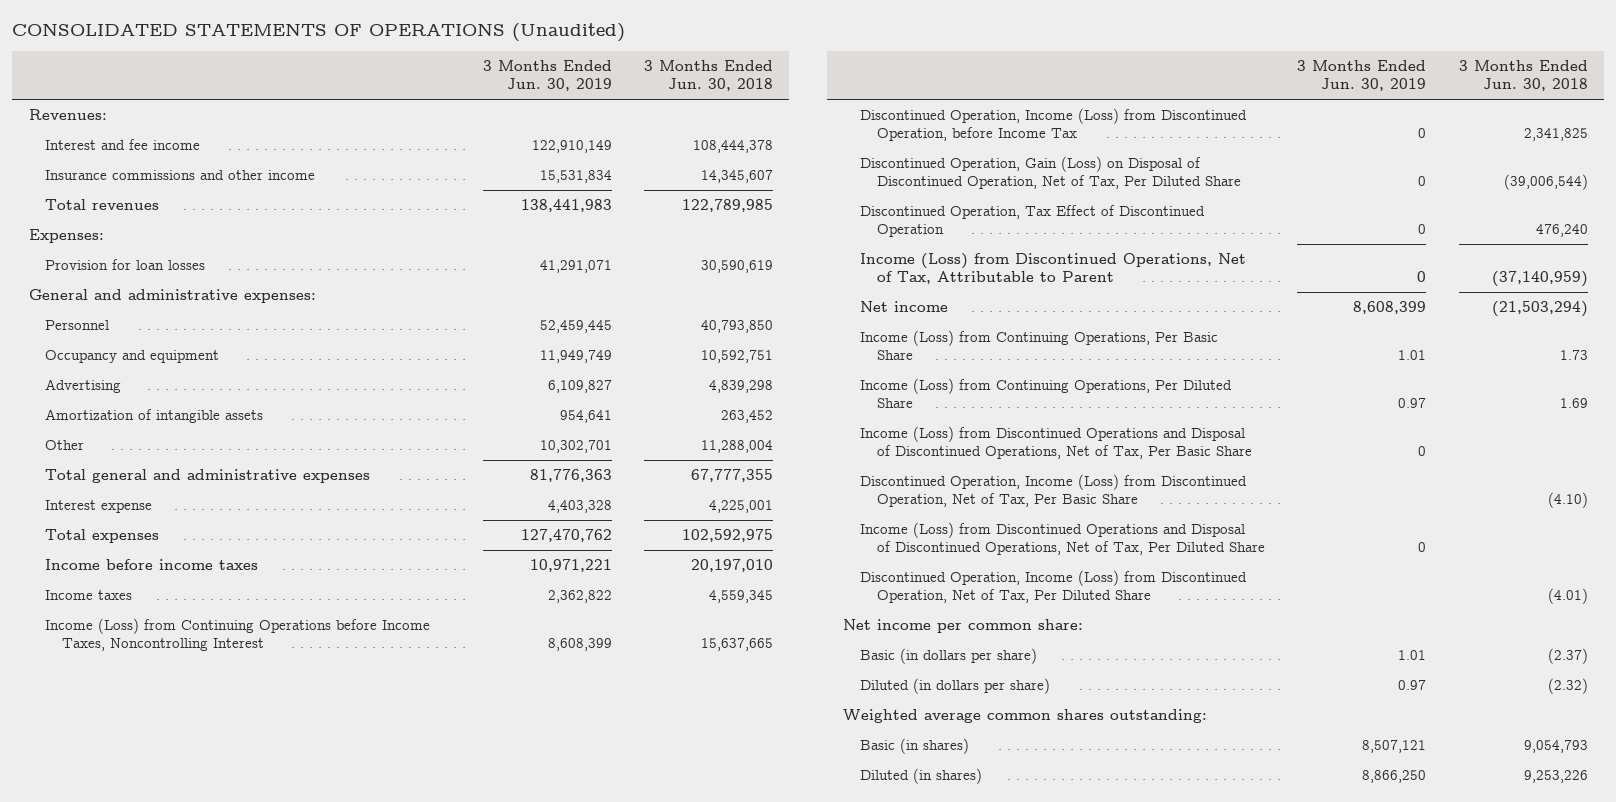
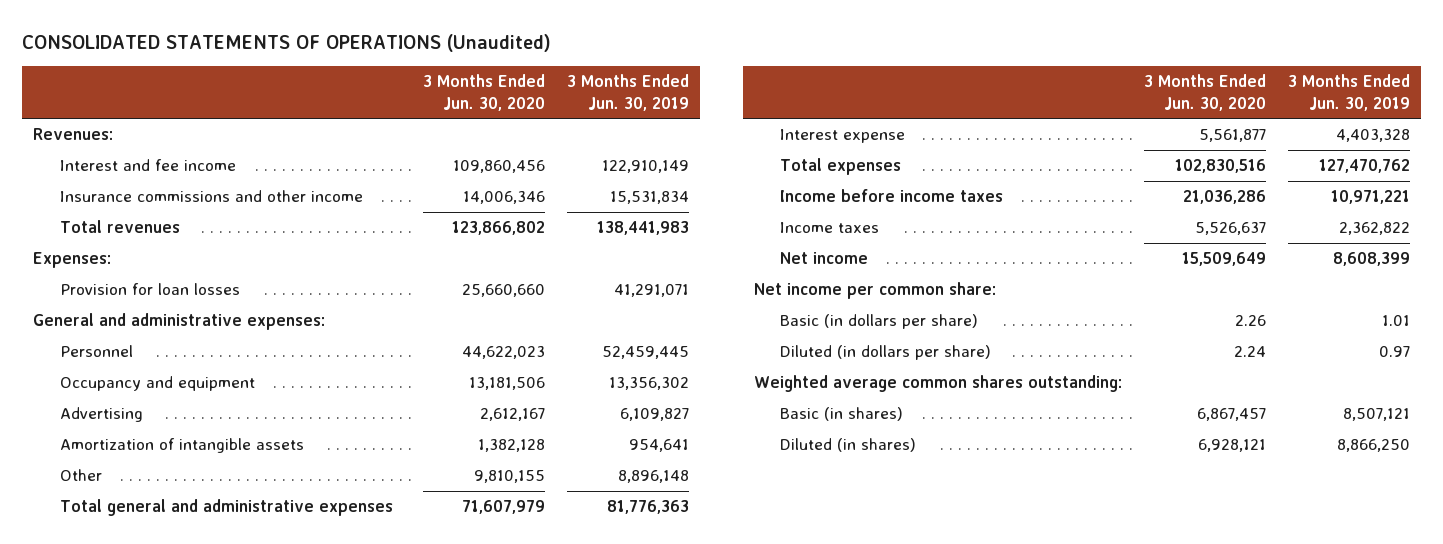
- | 3 Months Ended Jun. 30, 2019 | 3 Months Ended Jun. 30, 2018
+ | 3 Months Ended Jun. 30, 2020 | 3 Months Ended Jun. 30, 2019
- Occupancy and equipment | 11,949,749 | 10,592,751
+ Occupancy and equipment | 13,181,506 | 13,356,302
- Other | 10,302,701 | 11,288,004
+ Other | 9,810,155 | 8,896,148
- Income (Loss) from Continuing Operations before Income Taxes, Noncontrolling Interest | 8,608,399 | 15,637,665
- Discontinued Operation, Income (Loss) from Discontinued Operation, before Income Tax | 0 | 2,341,825
- Discontinued Operation, Gain (Loss) on Disposal of Discontinued Operation, Net of Tax, Per Diluted Share | 0 | (39,006,544)
- Discontinued Operation, Tax Effect of Discontinued Operation | 0 | 476,240
- Income (Loss) from Discontinued Operations, Net of Tax, Attributable to Parent | 0 | (37,140,959)
- Income (Loss) from Continuing Operations, Per Basic Share | 1.01 | 1.73
- Income (Loss) from Continuing Operations, Per Diluted Share | 0.97 | 1.69
- Income (Loss) from Discontinued Operations and Disposal of Discontinued Operations, Net of Tax, Per Basic Share | 0 |
- Discontinued Operation, Income (Loss) from Discontinued Operation, Net of Tax, Per Basic Share | | (4.10)
- Income (Loss) from Discontinued Operations and Disposal of Discontinued Operations, Net of Tax, Per Diluted Share | 0 |
- Discontinued Operation, Income (Loss) from Discontinued Operation, Net of Tax, Per Diluted Share | | (4.01)

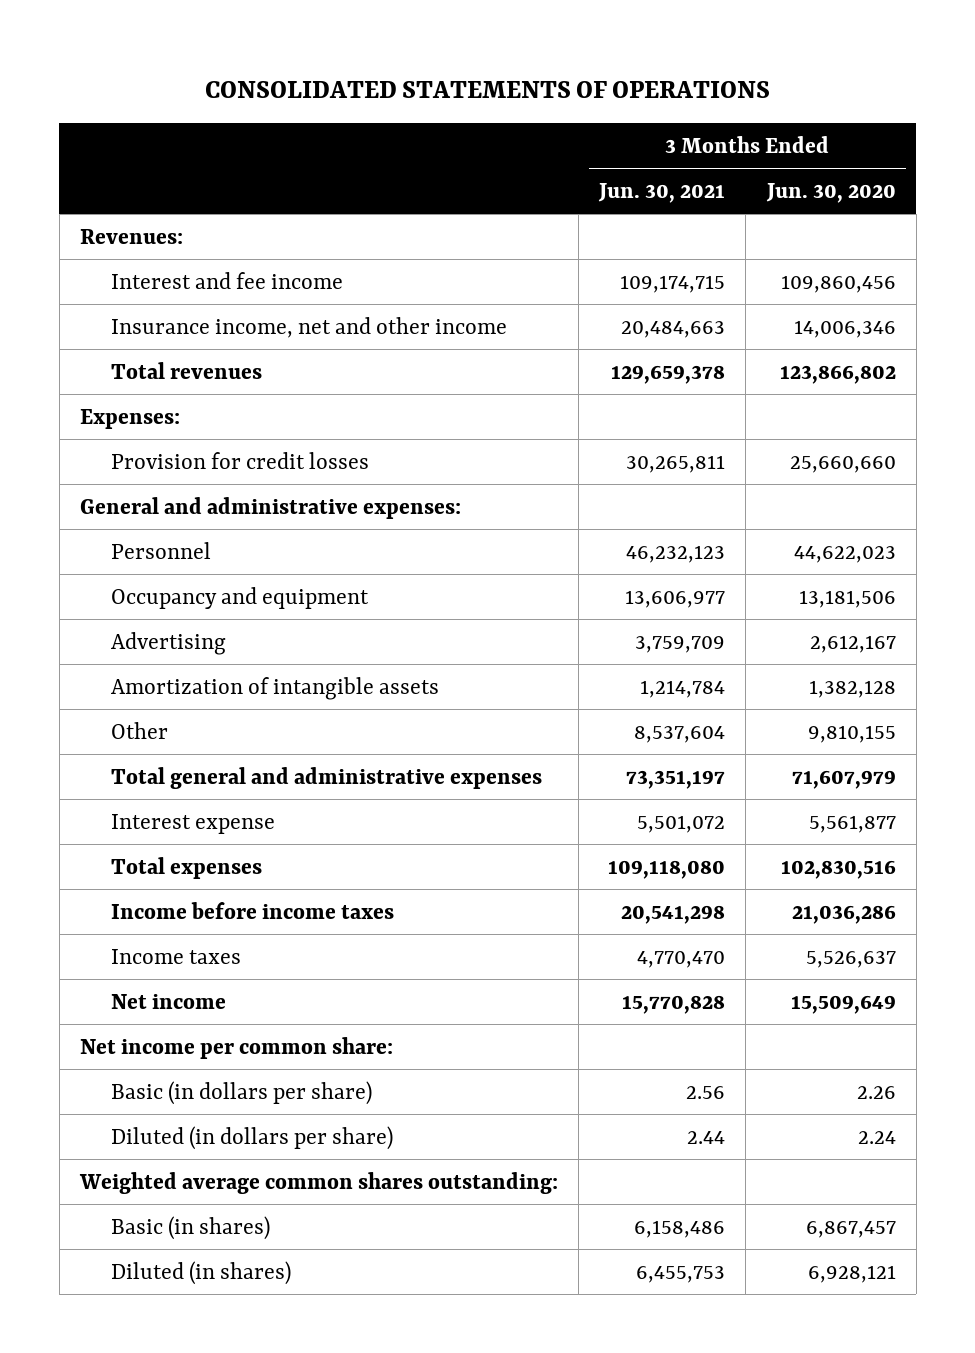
- CONSOLIDATED STATEMENTS OF OPERATIONS (Unaudited)
+ CONSOLIDATED STATEMENTS OF OPERATIONS
- | 3 Months Ended Jun. 30, 2020 | 3 Months Ended Jun. 30, 2019
+ | 3 Months Ended Jun. 30, 2021 | 3 Months Ended Jun. 30, 2020
- Insurance commissions and other income | 14,006,346 | 15,531,834
+ Insurance income, net and other income | 20,484,663 | 14,006,346
- Provision for loan losses | 25,660,660 | 41,291,071
+ Provision for credit losses | 30,265,811 | 25,660,660

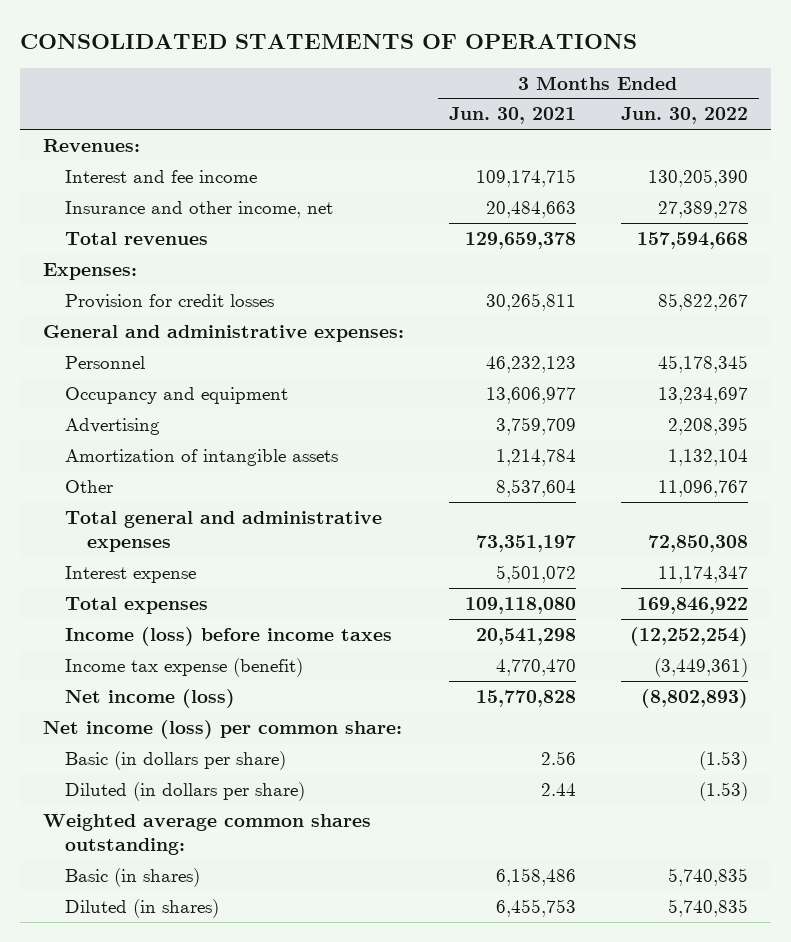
- | 3 Months Ended Jun. 30, 2021 | 3 Months Ended Jun. 30, 2020
+ | 3 Months Ended Jun. 30, 2021 | 3 Months Ended Jun. 30, 2022
- Insurance income, net and other income | 20,484,663 | 14,006,346
+ Insurance and other income, net | 20,484,663 | 27,389,278
- Income before income taxes | 20,541,298 | 21,036,286
- Income taxes | 4,770,470 | 5,526,637
- Net income | 15,770,828 | 15,509,649
- Net income per common share:
+ Income (loss) before income taxes | 20,541,298 | (12,252,254)
+ Income tax expense (benefit) | 4,770,470 | (3,449,361)
+ Net income (loss) | 15,770,828 | (8,802,893)
+ Net income (loss) per common share:

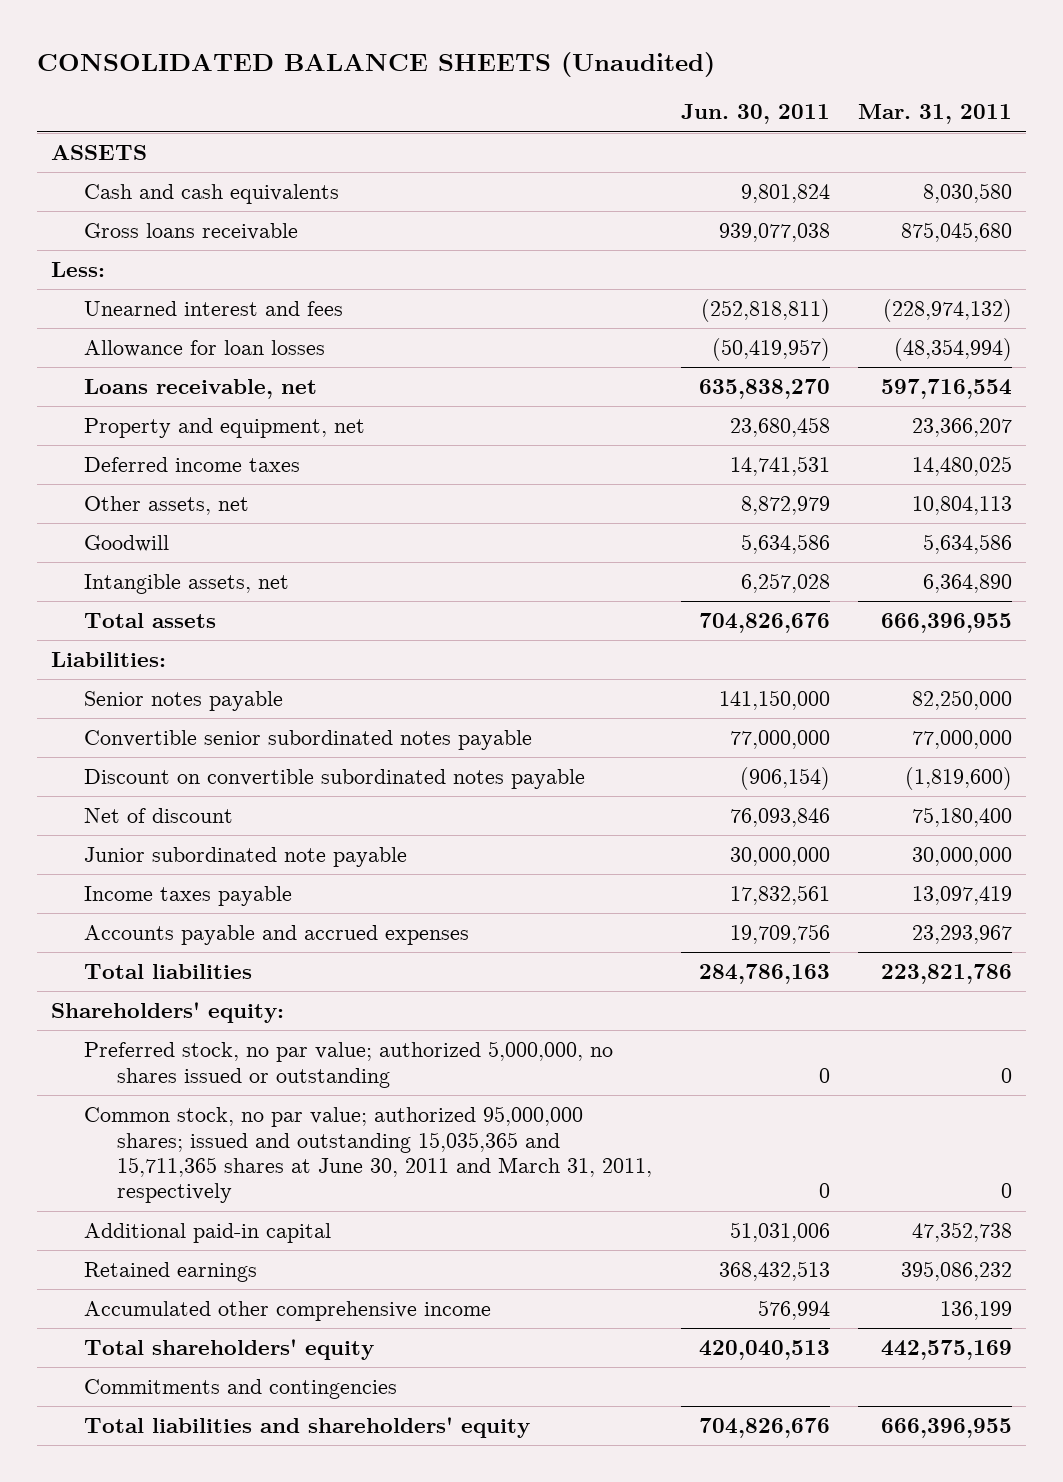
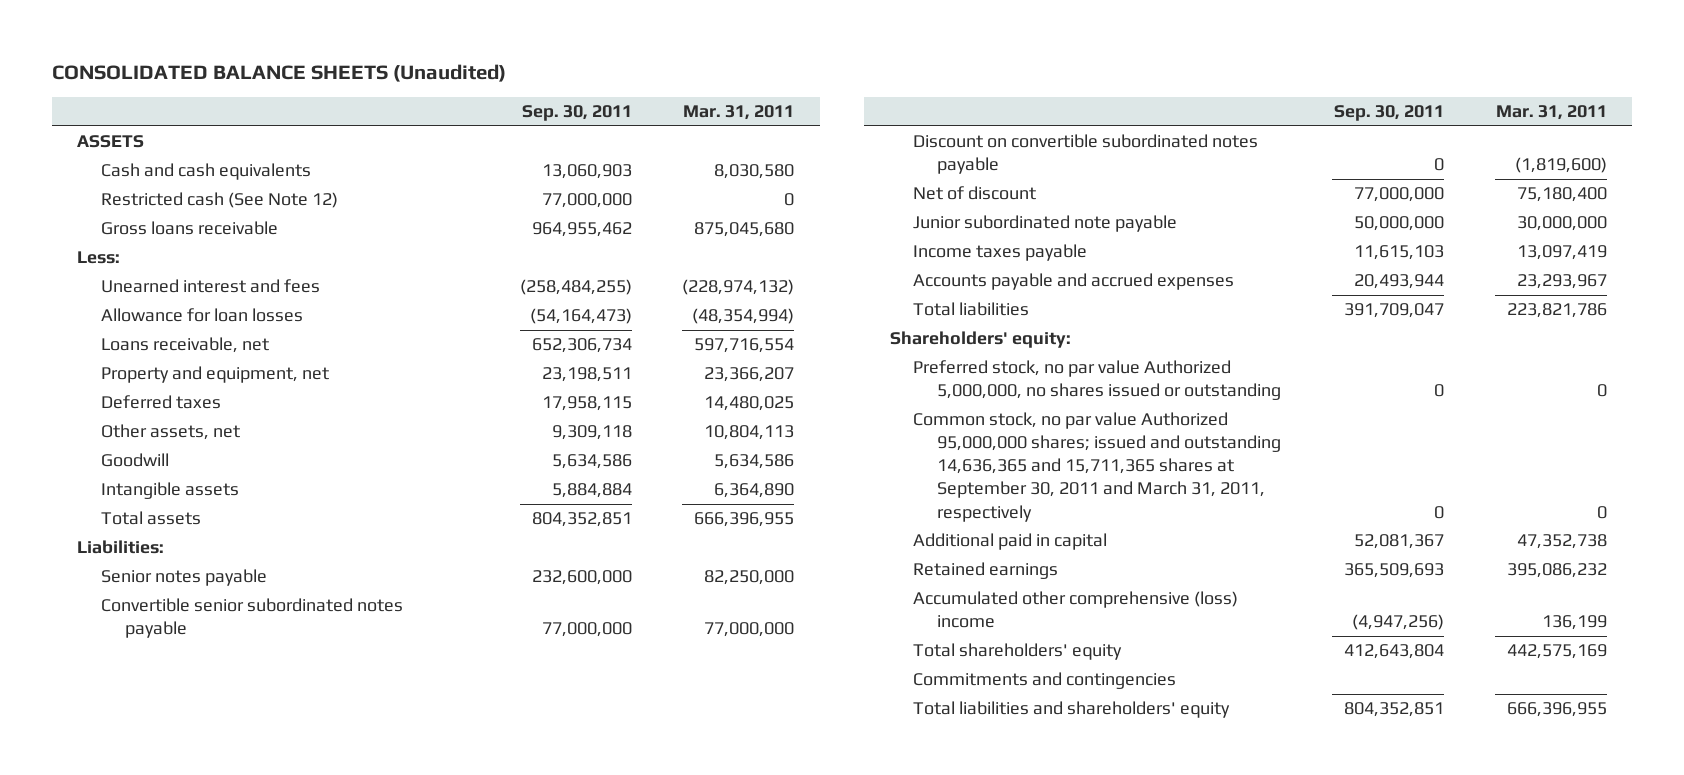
- | Jun. 30, 2011 | Mar. 31, 2011
+ | Sep. 30, 2011 | Mar. 31, 2011
+ Restricted cash (See Note 12) | 77,000,000 | 0
- Deferred income taxes | 14,741,531 | 14,480,025
+ Deferred taxes | 17,958,115 | 14,480,025
- Intangible assets, net | 6,257,028 | 6,364,890
+ Intangible assets | 5,884,884 | 6,364,890
- Preferred stock, no par value; authorized 5,000,000, no shares issued or outstanding | 0 | 0
- Common stock, no par value; authorized 95,000,000 shares; issued and outstanding 15,035,365 and 15,711,365 shares at June 30, 2011 and March 31, 2011, respectively | 0 | 0
- Additional paid-in capital | 51,031,006 | 47,352,738
+ Preferred stock, no par value Authorized 5,000,000, no shares issued or outstanding | 0 | 0
+ Common stock, no par value Authorized 95,000,000 shares; issued and outstanding 14,636,365 and 15,711,365 shares at September 30, 2011 and March 31, 2011, respectively | 0 | 0
+ Additional paid in capital | 52,081,367 | 47,352,738
- Accumulated other comprehensive income | 576,994 | 136,199
+ Accumulated other comprehensive (loss) income | (4,947,256) | 136,199

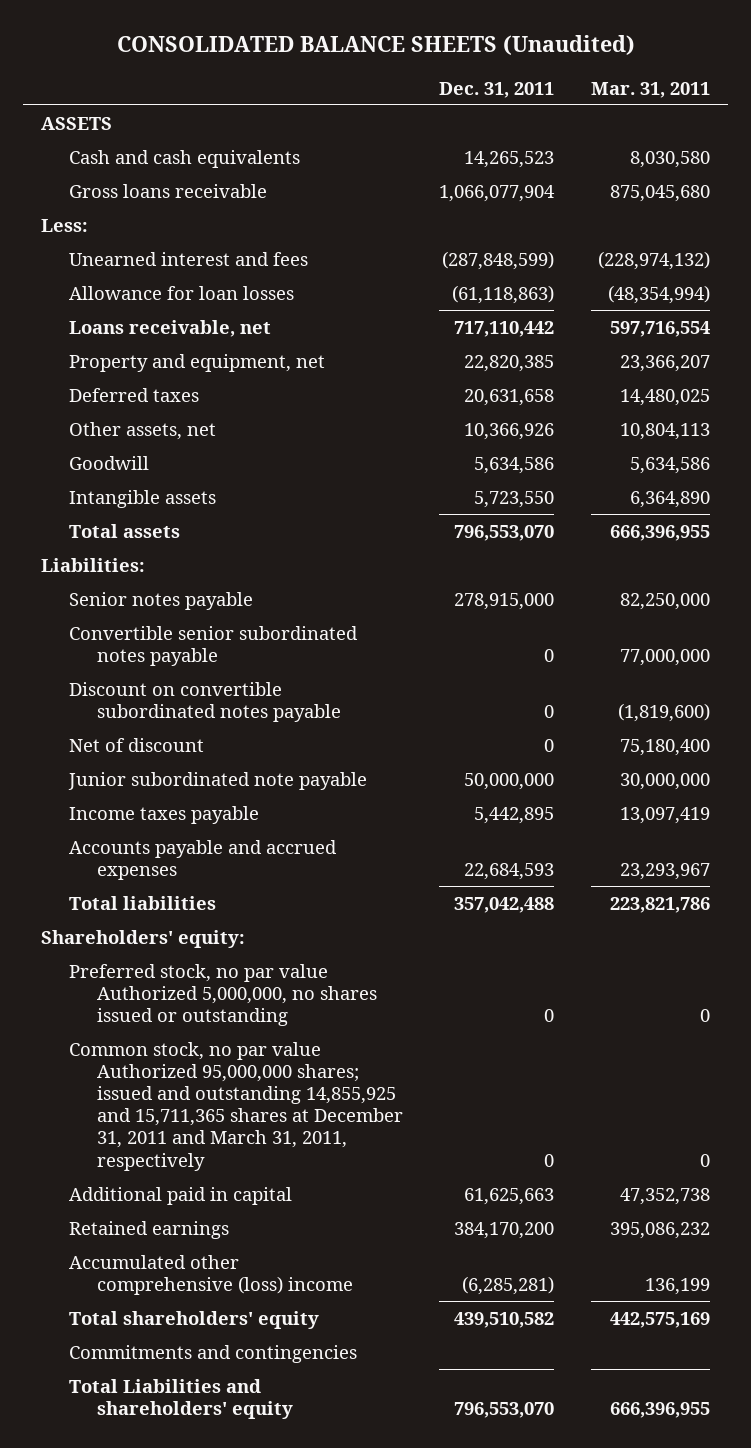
- | Sep. 30, 2011 | Mar. 31, 2011
+ | Dec. 31, 2011 | Mar. 31, 2011
- Restricted cash (See Note 12) | 77,000,000 | 0
- Common stock, no par value Authorized 95,000,000 shares; issued and outstanding 14,636,365 and 15,711,365 shares at September 30, 2011 and March 31, 2011, respectively | 0 | 0
+ Common stock, no par value Authorized 95,000,000 shares; issued and outstanding 14,855,925 and 15,711,365 shares at December 31, 2011 and March 31, 2011, respectively | 0 | 0
- Total liabilities and shareholders' equity | 804,352,851 | 666,396,955
+ Total Liabilities and shareholders' equity | 796,553,070 | 666,396,955

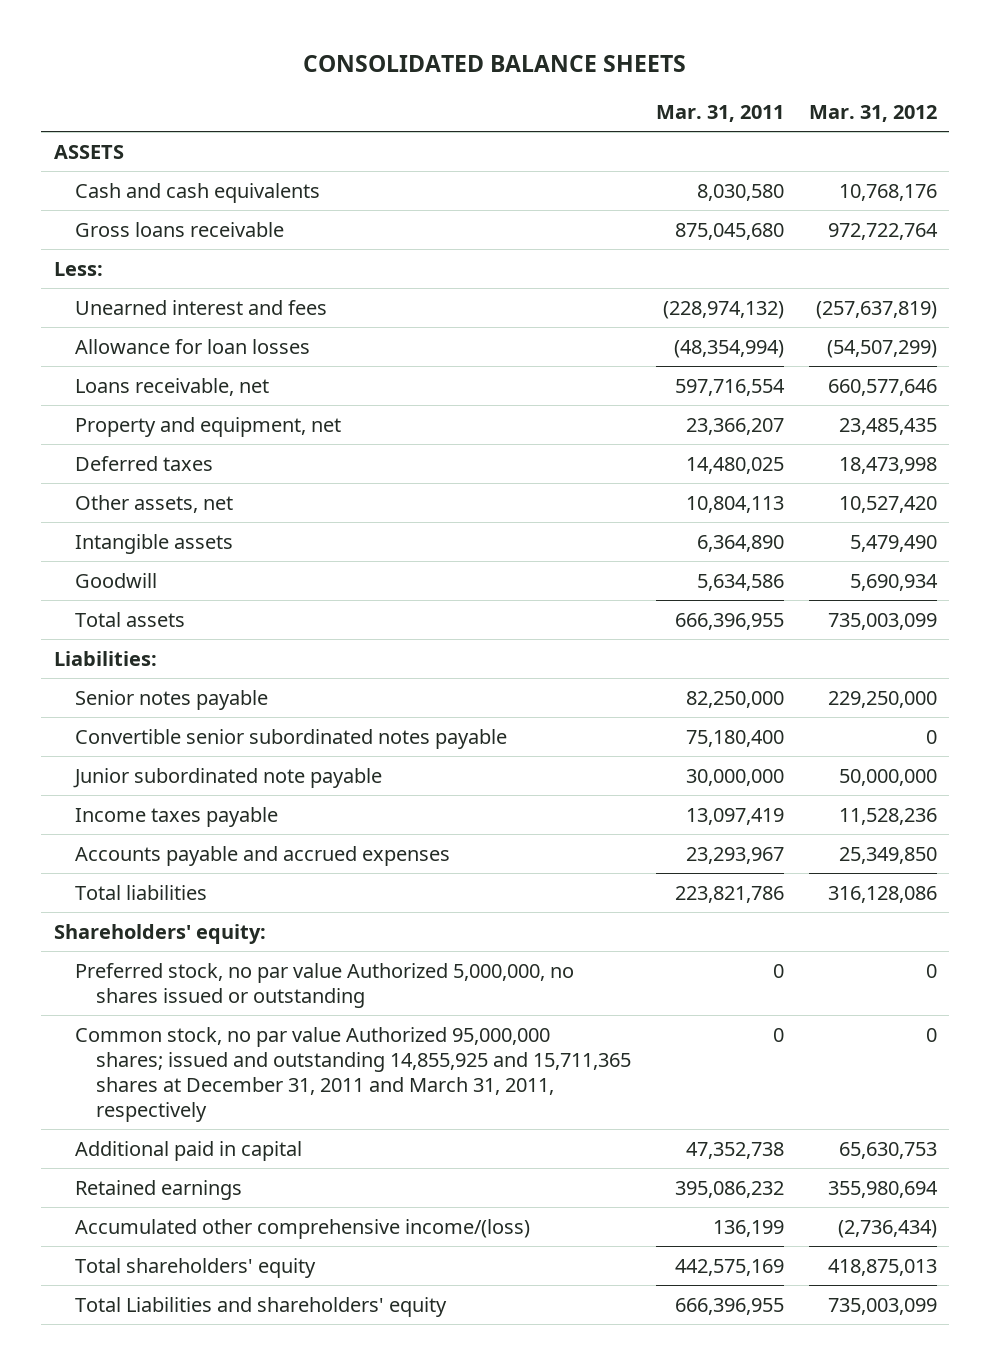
- CONSOLIDATED BALANCE SHEETS (Unaudited)
+ CONSOLIDATED BALANCE SHEETS
- | Dec. 31, 2011 | Mar. 31, 2011
+ | Mar. 31, 2011 | Mar. 31, 2012
moved down: Goodwill | 5,634,586 | 5,690,934
- Convertible senior subordinated notes payable | 0 | 77,000,000
- Discount on convertible subordinated notes payable | 0 | (1,819,600)
- Net of discount | 0 | 75,180,400
+ Convertible senior subordinated notes payable | 75,180,400 | 0
- Accumulated other comprehensive (loss) income | (6,285,281) | 136,199
+ Accumulated other comprehensive income/(loss) | 136,199 | (2,736,434)
- Commitments and contingencies

